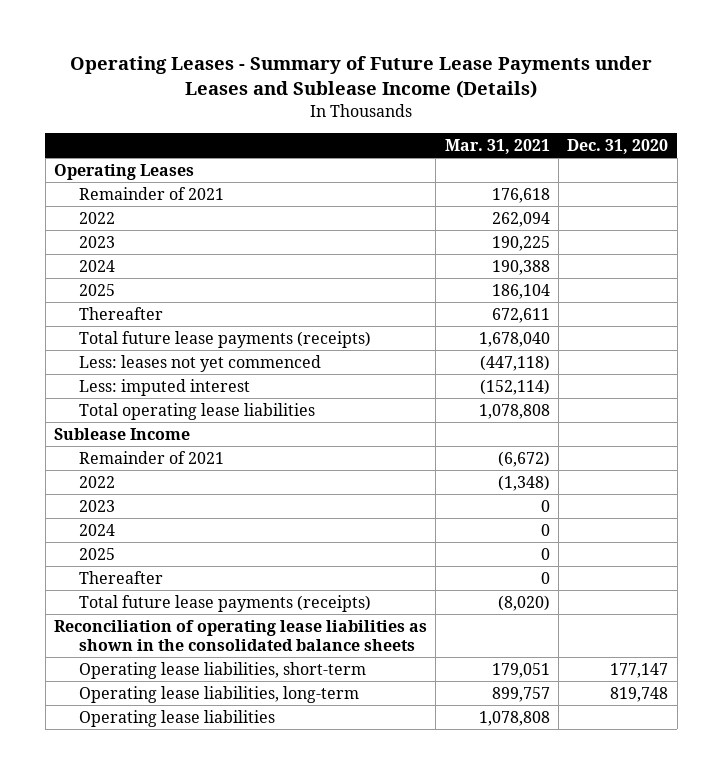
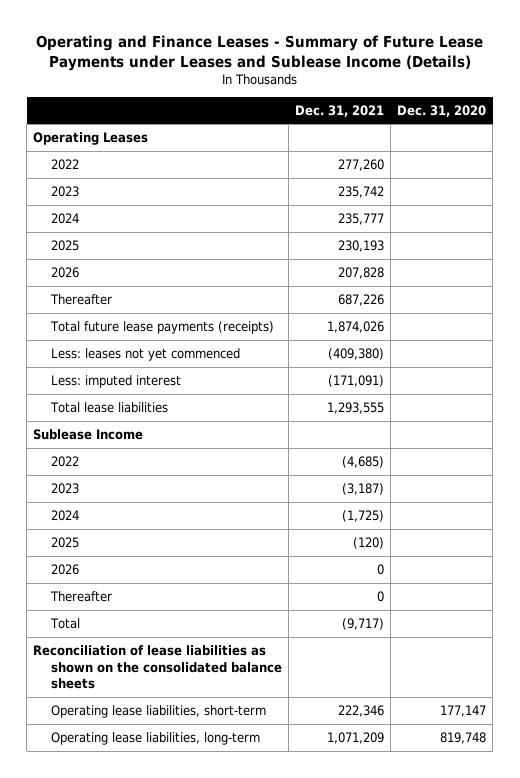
- Operating Leases - Summary of Future Lease Payments under Leases and Sublease Income (Details)
+ Operating and Finance Leases - Summary of Future Lease Payments under Leases and Sublease Income (Details)
- | Mar. 31, 2021 | Dec. 31, 2020
+ | Dec. 31, 2021 | Dec. 31, 2020
- Remainder of 2021 | 176,618 |
+ 2026 | 207,828 |
- Total operating lease liabilities | 1,078,808 |
+ Total lease liabilities | 1,293,555 |
- Remainder of 2021 | (6,672) |
+ 2026 | 0 |
- Total future lease payments (receipts) | (8,020) |
- Reconciliation of operating lease liabilities as shown in the consolidated balance sheets
+ Total | (9,717) |
+ Reconciliation of lease liabilities as shown on the consolidated balance sheets
- Operating lease liabilities | 1,078,808 |

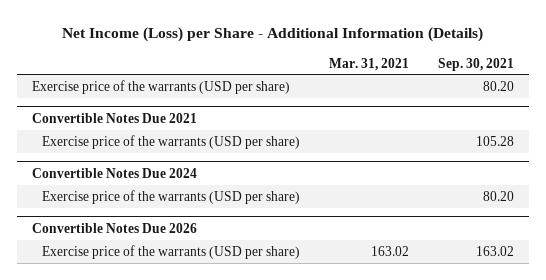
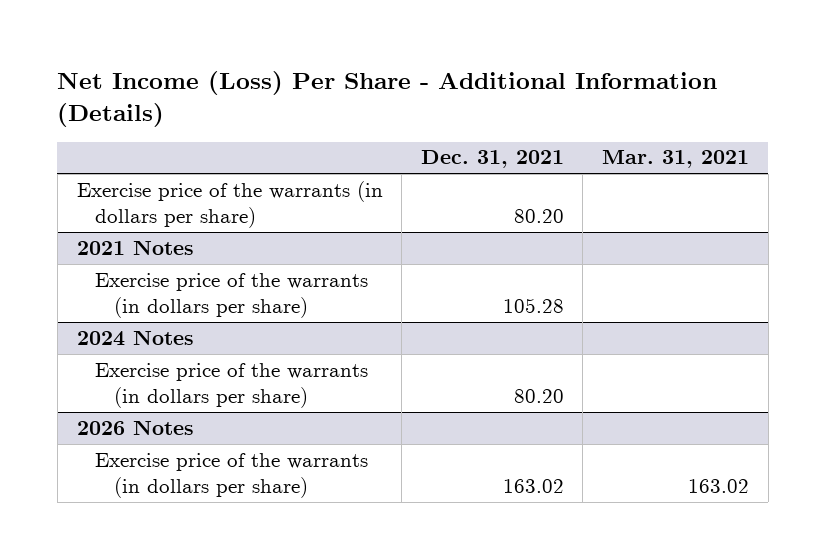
- Net Income (Loss) per Share - Additional Information (Details)
+ Net Income (Loss) Per Share - Additional Information (Details)
- | Mar. 31, 2021 | Sep. 30, 2021
+ | Dec. 31, 2021 | Mar. 31, 2021
- Exercise price of the warrants (USD per share) | | 80.20
- Convertible Notes Due 2021
- Exercise price of the warrants (USD per share) | | 105.28
- Convertible Notes Due 2024
- Exercise price of the warrants (USD per share) | | 80.20
- Convertible Notes Due 2026
- Exercise price of the warrants (USD per share) | 163.02 | 163.02
+ Exercise price of the warrants (in dollars per share) | 80.20 |
+ 2021 Notes
+ Exercise price of the warrants (in dollars per share) | 105.28 |
+ 2024 Notes
+ Exercise price of the warrants (in dollars per share) | 80.20 |
+ 2026 Notes
+ Exercise price of the warrants (in dollars per share) | 163.02 | 163.02

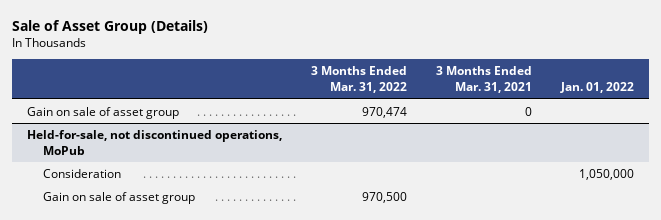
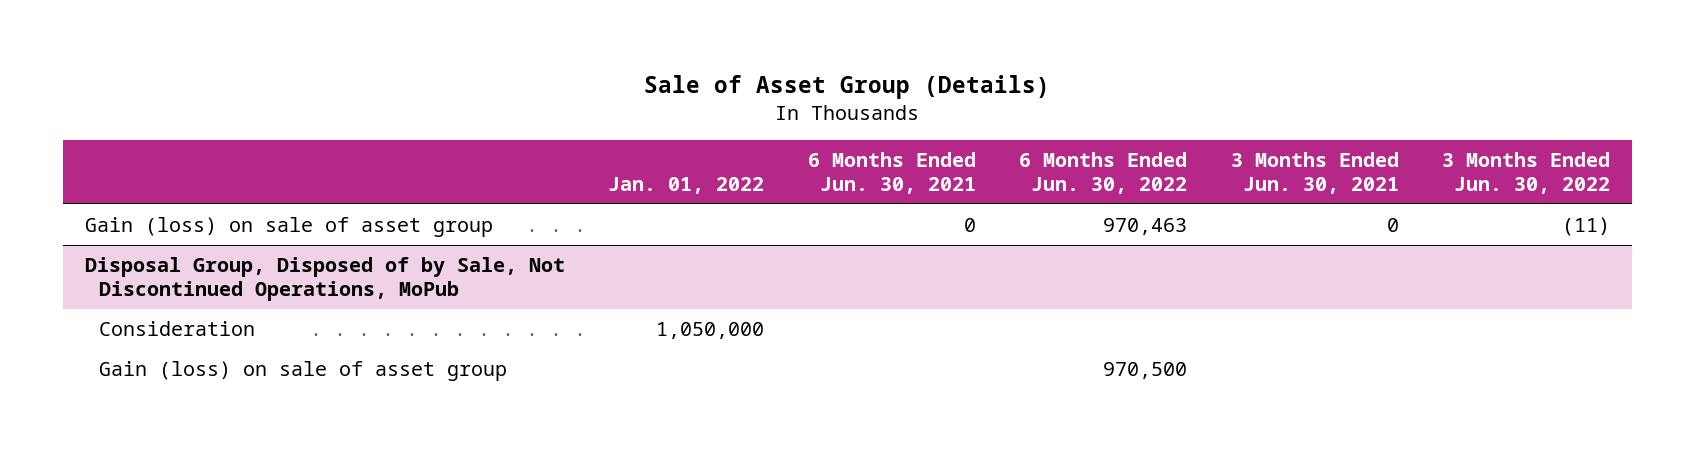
- | 3 Months Ended Mar. 31, 2022 | 3 Months Ended Mar. 31, 2021 | Jan. 01, 2022
+ | Jan. 01, 2022 | 6 Months Ended Jun. 30, 2021 | 6 Months Ended Jun. 30, 2022 | 3 Months Ended Jun. 30, 2021 | 3 Months Ended Jun. 30, 2022
- Gain on sale of asset group | 970,474 | 0 |
- Held-for-sale, not discontinued operations, MoPub
+ Gain (loss) on sale of asset group | | 0 | 970,463 | 0 | (11)
+ Disposal Group, Disposed of by Sale, Not Discontinued Operations, MoPub
- Gain on sale of asset group | 970,500 | |
+ Gain (loss) on sale of asset group | | | 970,500 | |

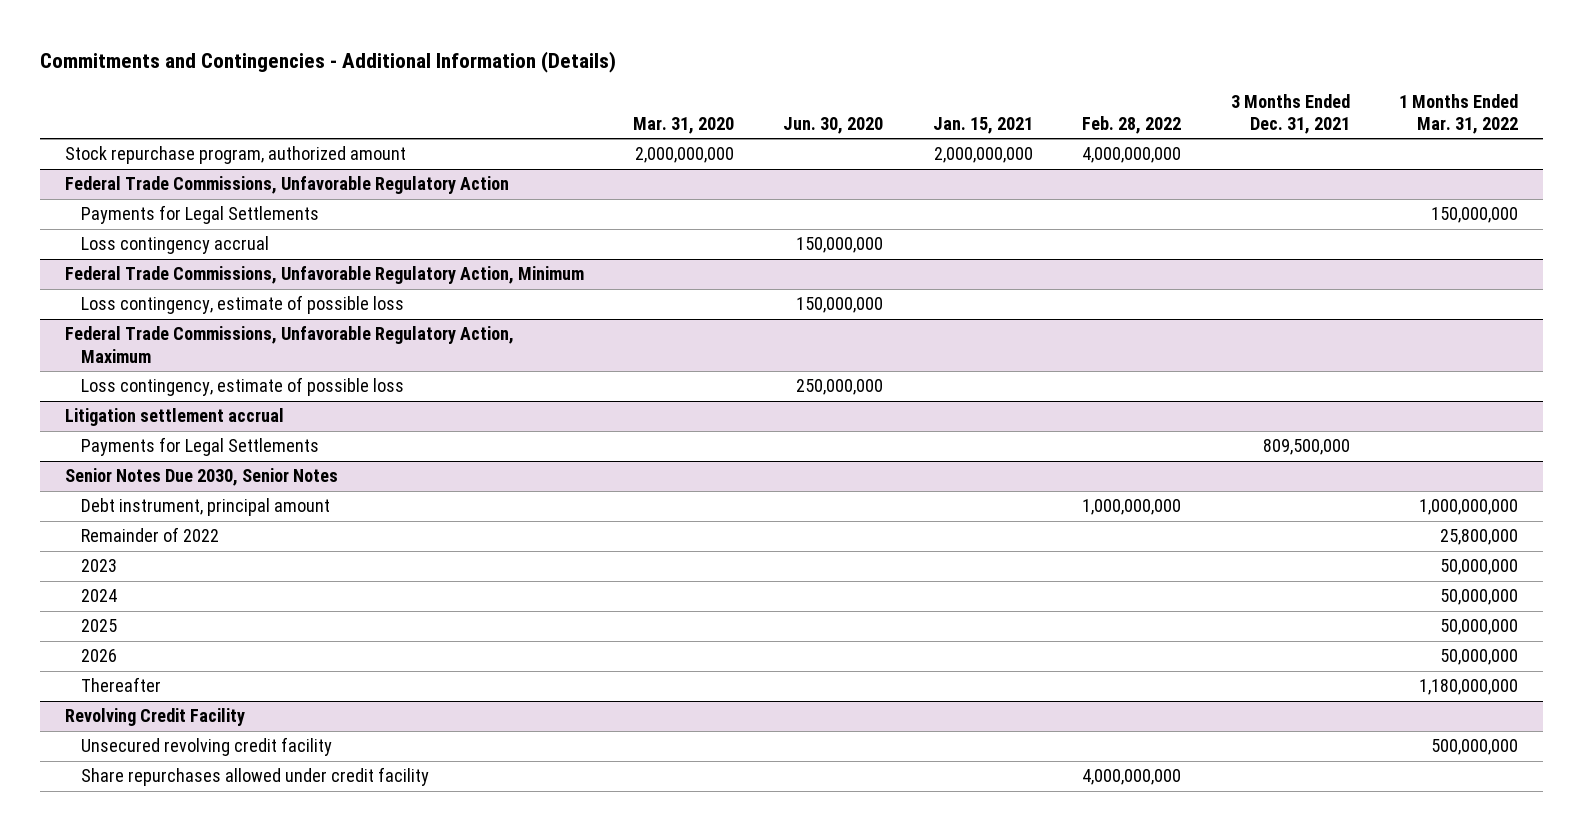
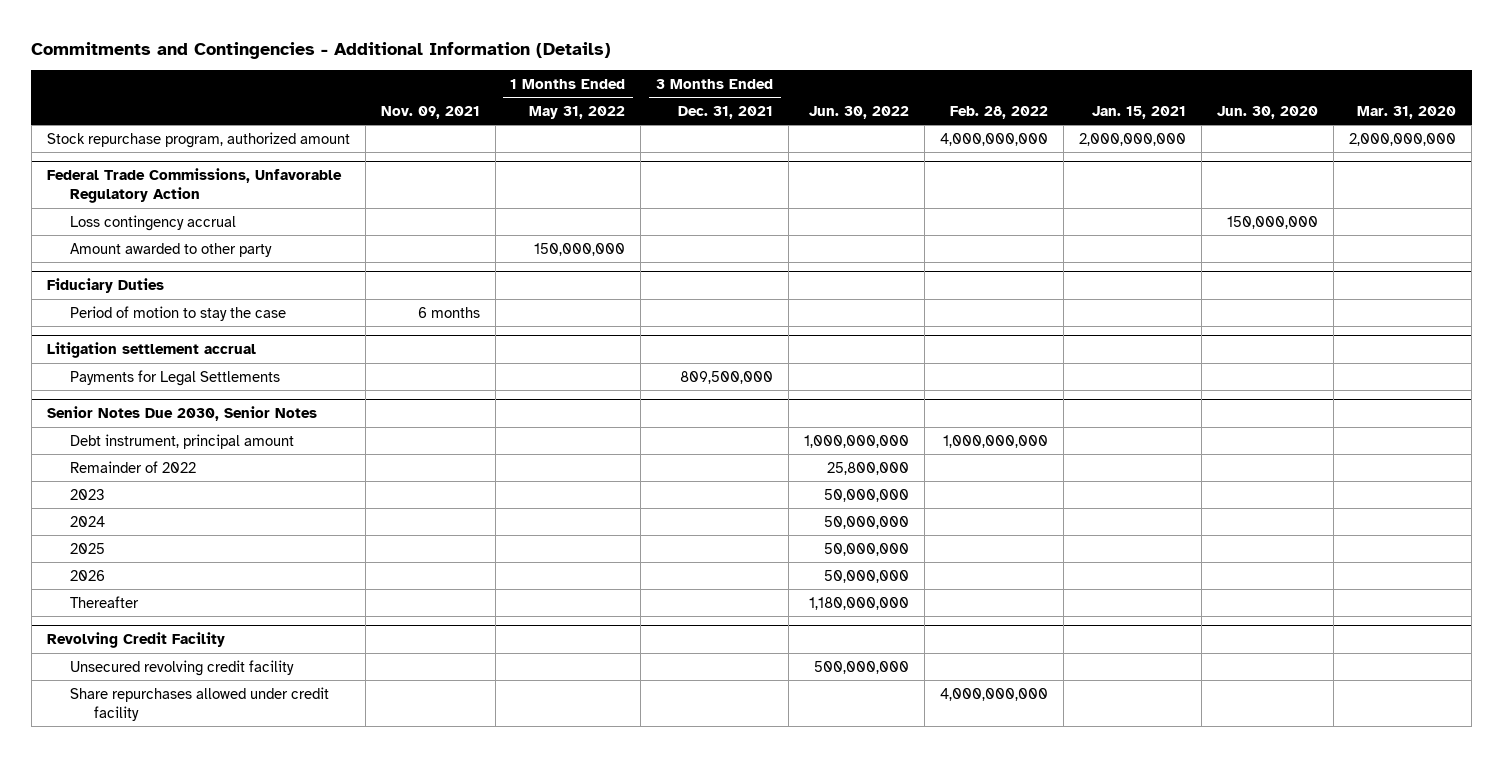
- | Mar. 31, 2020 | Jun. 30, 2020 | Jan. 15, 2021 | Feb. 28, 2022 | 3 Months Ended Dec. 31, 2021 | 1 Months Ended Mar. 31, 2022
+ | Nov. 09, 2021 | 1 Months Ended May 31, 2022 | 3 Months Ended Dec. 31, 2021 | Jun. 30, 2022 | Feb. 28, 2022 | Jan. 15, 2021 | Jun. 30, 2020 | Mar. 31, 2020
@ Federal Trade Commissions, Unfavorable Regulatory Action
- Payments for Legal Settlements | | | | | | 150,000,000
- Federal Trade Commissions, Unfavorable Regulatory Action, Minimum
- Loss contingency, estimate of possible loss | | 150,000,000 | | | |
- Federal Trade Commissions, Unfavorable Regulatory Action, Maximum
- Loss contingency, estimate of possible loss | | 250,000,000 | | | |
@ Federal Trade Commissions, Unfavorable Regulatory Action
+ Amount awarded to other party | | 150,000,000 | | | | | |
+ Fiduciary Duties
+ Period of motion to stay the case | 6 months | | | | | | |

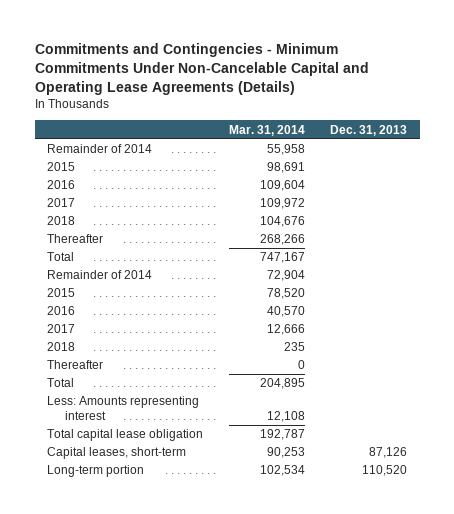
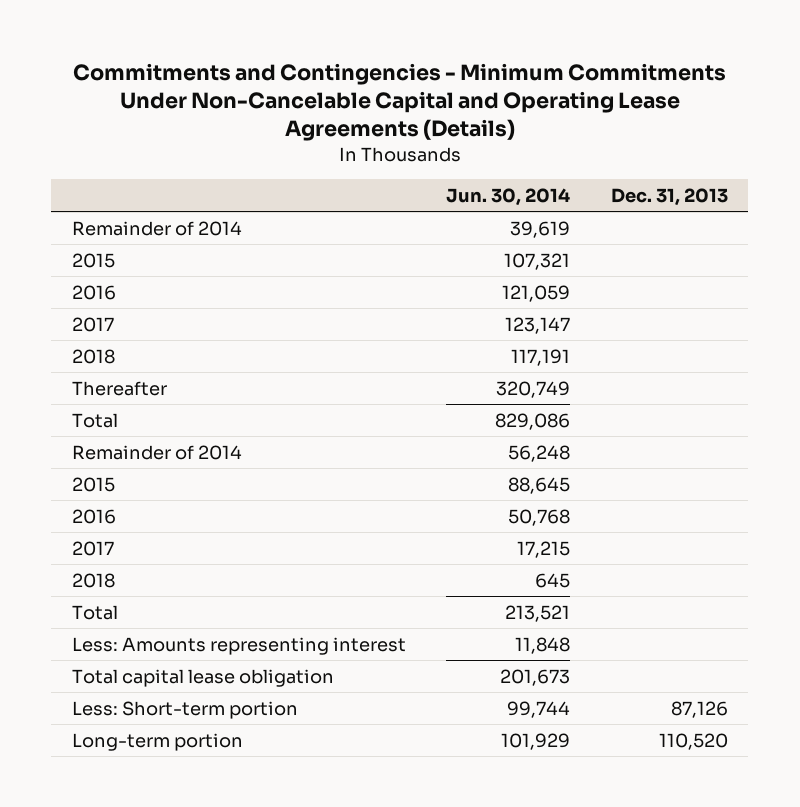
- | Mar. 31, 2014 | Dec. 31, 2013
+ | Jun. 30, 2014 | Dec. 31, 2013
- Thereafter | 0 |
- Capital leases, short-term | 90,253 | 87,126
+ Less: Short-term portion | 99,744 | 87,126

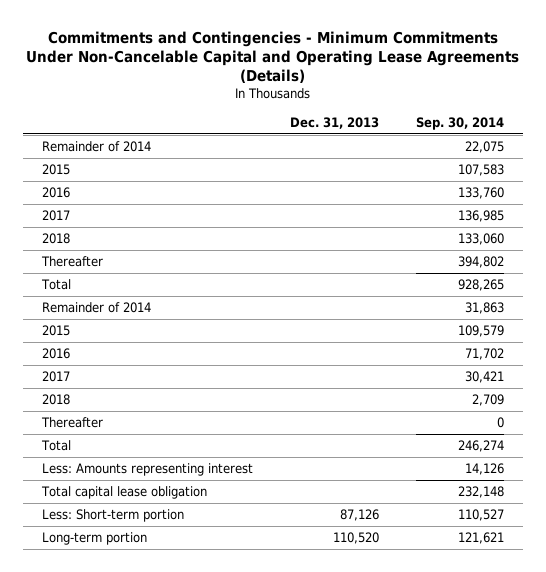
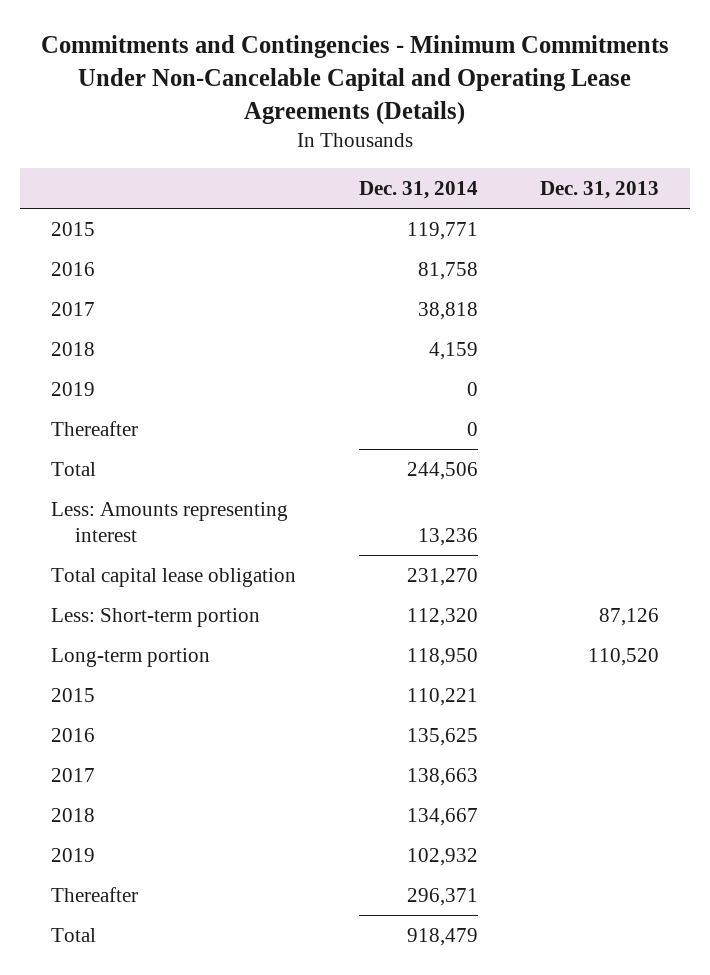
- | Dec. 31, 2013 | Sep. 30, 2014
+ | Dec. 31, 2014 | Dec. 31, 2013
- Remainder of 2014 | | 22,075
+ 2019 | 0 |
- Remainder of 2014 | | 31,863
moved up: Less: Amounts representing interest | 13,236 |
moved up: Total capital lease obligation | 231,270 |
moved up: Less: Short-term portion | 112,320 | 87,126
moved up: Long-term portion | 118,950 | 110,520
+ 2019 | 102,932 |

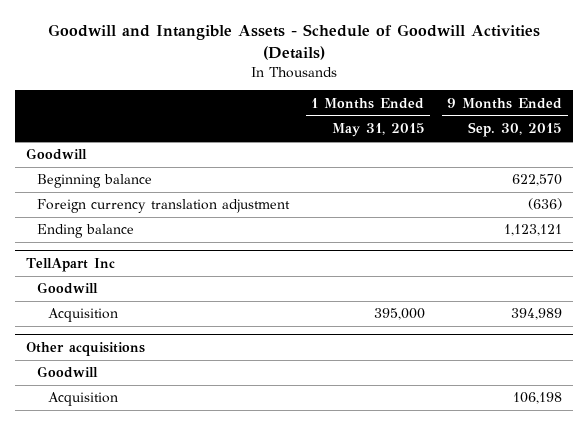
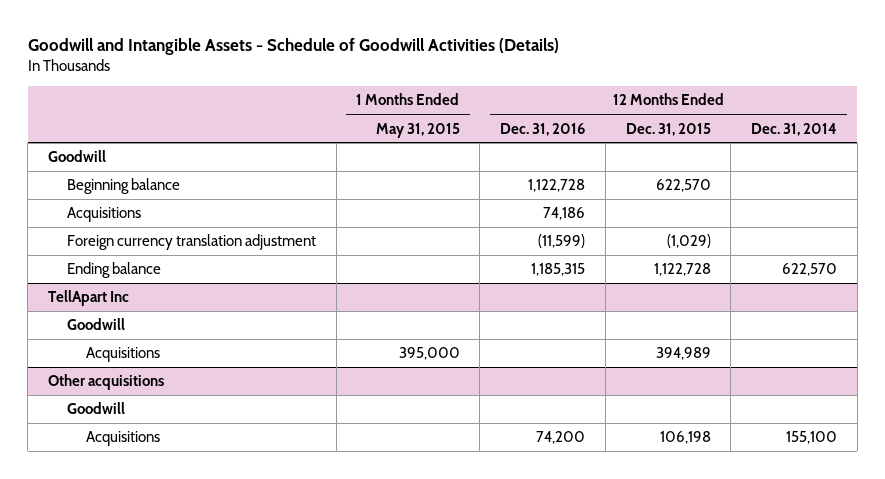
- | 1 Months Ended May 31, 2015 | 9 Months Ended Sep. 30, 2015
+ | 1 Months Ended May 31, 2015 | 12 Months Ended Dec. 31, 2016 | 12 Months Ended Dec. 31, 2015 | 12 Months Ended Dec. 31, 2014
+ Acquisitions | | 74,186 | |
@ TellApart Inc
- Acquisition | 395,000 | 394,989
+ Acquisitions | 395,000 | | 394,989 |
@ Other acquisitions
- Acquisition | | 106,198
+ Acquisitions | | 74,200 | 106,198 | 155,100

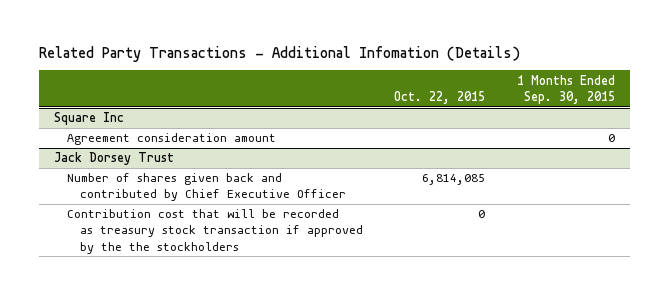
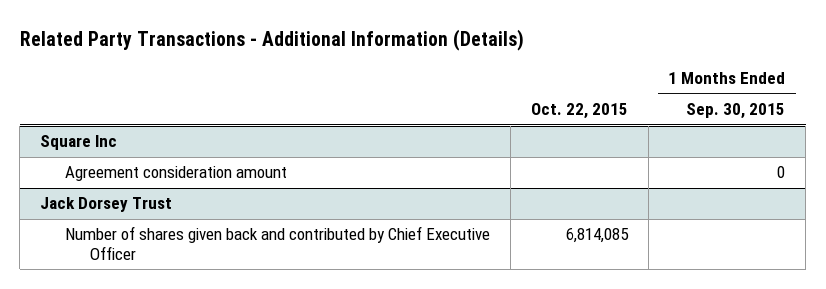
- Related Party Transactions - Additional Infomation (Details)
+ Related Party Transactions - Additional Information (Details)
@ Jack Dorsey Trust
- Contribution cost that will be recorded as treasury stock transaction if approved by the the stockholders | 0 |

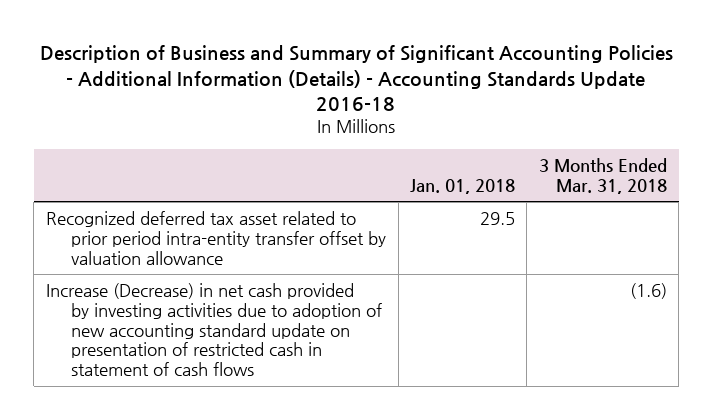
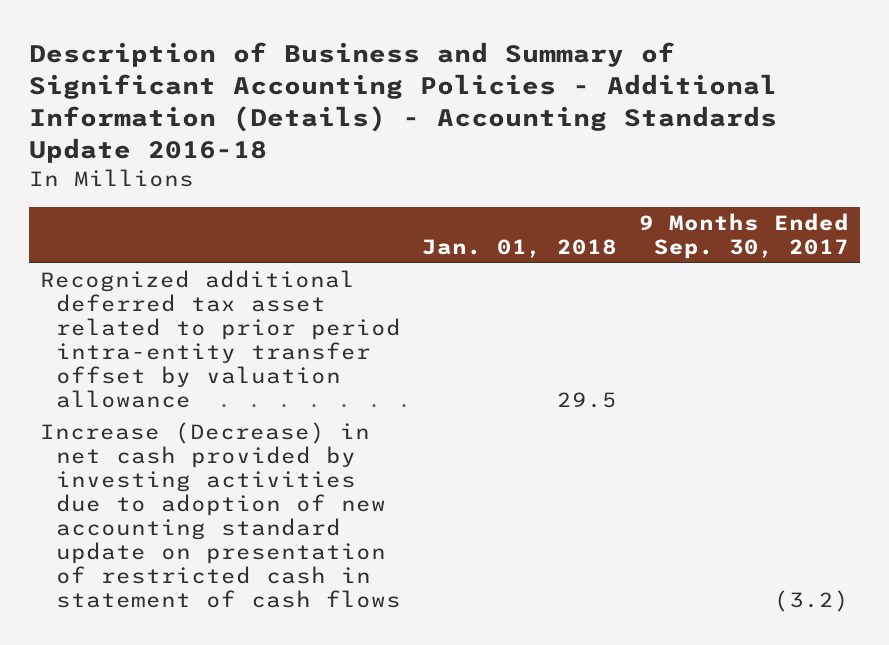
- | Jan. 01, 2018 | 3 Months Ended Mar. 31, 2018
+ | Jan. 01, 2018 | 9 Months Ended Sep. 30, 2017
- Recognized deferred tax asset related to prior period intra-entity transfer offset by valuation allowance | 29.5 |
+ Recognized additional deferred tax asset related to prior period intra-entity transfer offset by valuation allowance | 29.5 |

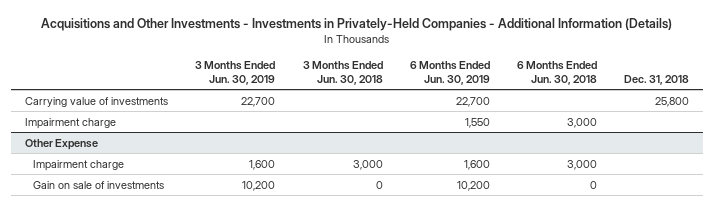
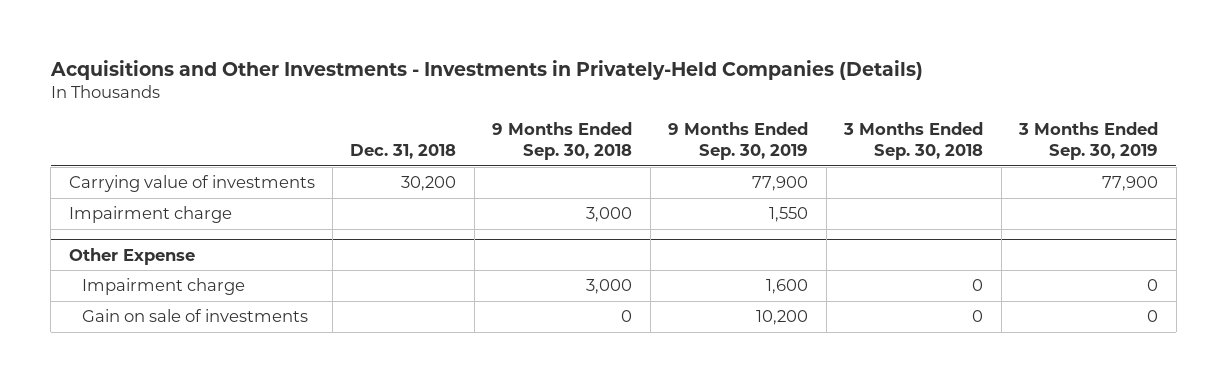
- Acquisitions and Other Investments - Investments in Privately-Held Companies - Additional Information (Details)
+ Acquisitions and Other Investments - Investments in Privately-Held Companies (Details)
- | 3 Months Ended Jun. 30, 2019 | 3 Months Ended Jun. 30, 2018 | 6 Months Ended Jun. 30, 2019 | 6 Months Ended Jun. 30, 2018 | Dec. 31, 2018
+ | Dec. 31, 2018 | 9 Months Ended Sep. 30, 2018 | 9 Months Ended Sep. 30, 2019 | 3 Months Ended Sep. 30, 2018 | 3 Months Ended Sep. 30, 2019
- Carrying value of investments | 22,700 | | 22,700 | | 25,800
+ Carrying value of investments | 30,200 | | 77,900 | | 77,900

